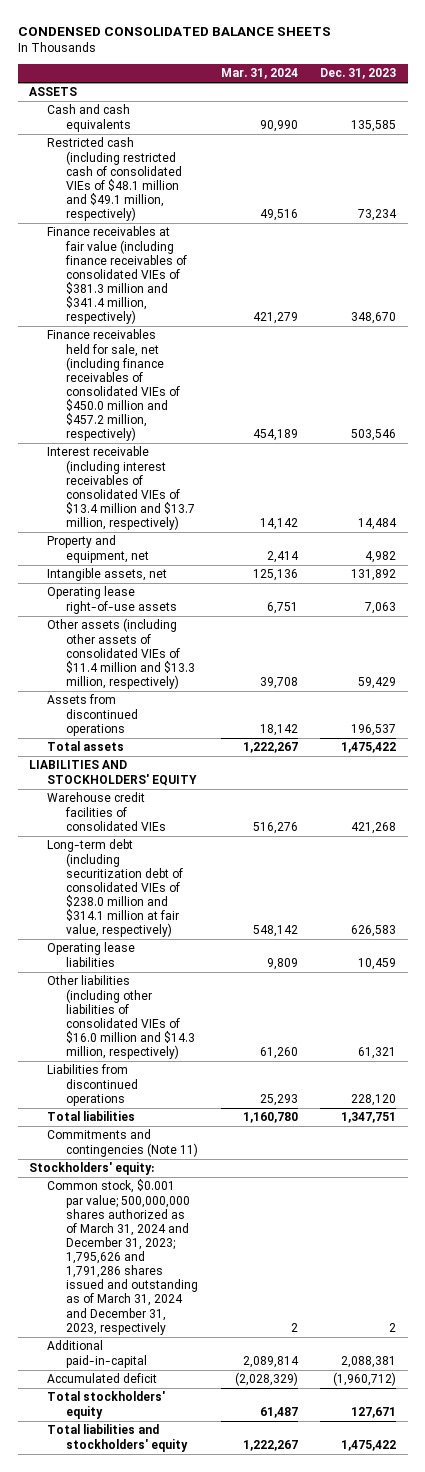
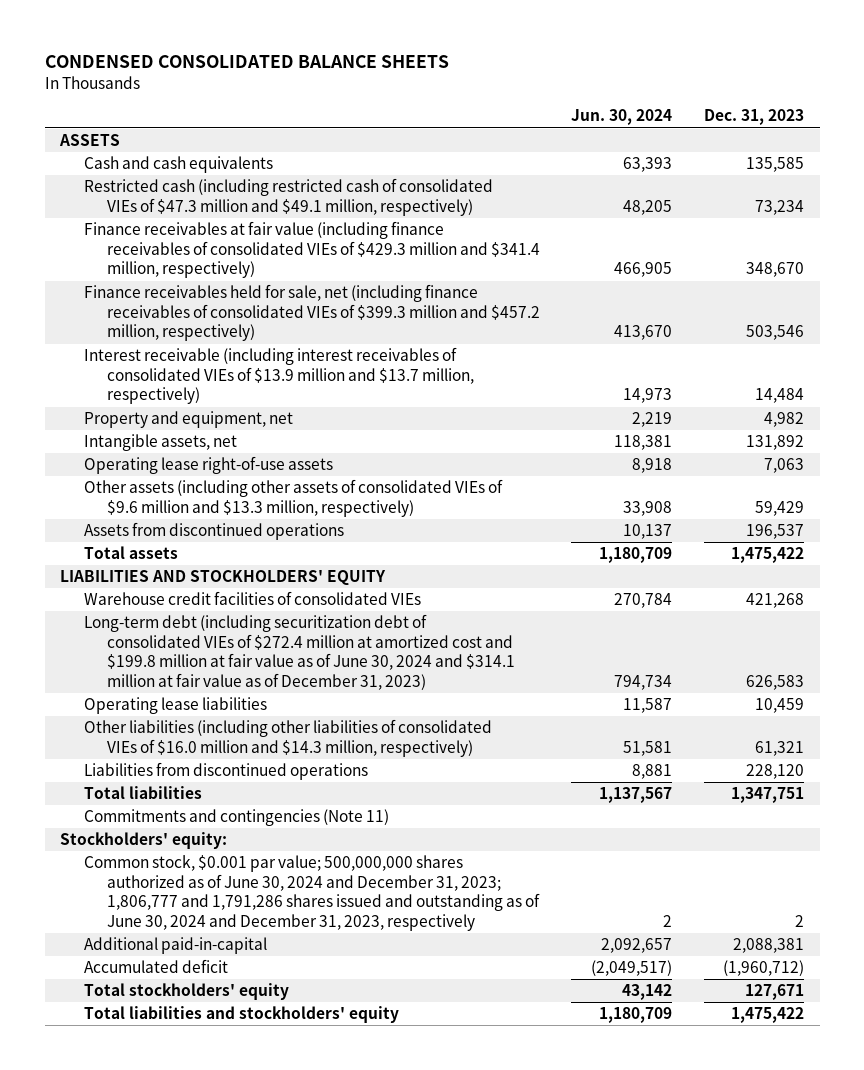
- | Mar. 31, 2024 | Dec. 31, 2023
+ | Jun. 30, 2024 | Dec. 31, 2023
- Restricted cash (including restricted cash of consolidated VIEs of $48.1 million and $49.1 million, respectively) | 49,516 | 73,234
- Finance receivables at fair value (including finance receivables of consolidated VIEs of $381.3 million and $341.4 million, respectively) | 421,279 | 348,670
- Finance receivables held for sale, net (including finance receivables of consolidated VIEs of $450.0 million and $457.2 million, respectively) | 454,189 | 503,546
- Interest receivable (including interest receivables of consolidated VIEs of $13.4 million and $13.7 million, respectively) | 14,142 | 14,484
+ Restricted cash (including restricted cash of consolidated VIEs of $47.3 million and $49.1 million, respectively) | 48,205 | 73,234
+ Finance receivables at fair value (including finance receivables of consolidated VIEs of $429.3 million and $341.4 million, respectively) | 466,905 | 348,670
+ Finance receivables held for sale, net (including finance receivables of consolidated VIEs of $399.3 million and $457.2 million, respectively) | 413,670 | 503,546
+ Interest receivable (including interest receivables of consolidated VIEs of $13.9 million and $13.7 million, respectively) | 14,973 | 14,484
- Other assets (including other assets of consolidated VIEs of $11.4 million and $13.3 million, respectively) | 39,708 | 59,429
+ Other assets (including other assets of consolidated VIEs of $9.6 million and $13.3 million, respectively) | 33,908 | 59,429
- Long-term debt (including securitization debt of consolidated VIEs of $238.0 million and $314.1 million at fair value, respectively) | 548,142 | 626,583
+ Long-term debt (including securitization debt of consolidated VIEs of $272.4 million at amortized cost and $199.8 million at fair value as of June 30, 2024 and $314.1 million at fair value as of December 31, 2023) | 794,734 | 626,583
- Common stock, $0.001 par value; 500,000,000 shares authorized as of March 31, 2024 and December 31, 2023; 1,795,626 and 1,791,286 shares issued and outstanding as of March 31, 2024 and December 31, 2023, respectively | 2 | 2
+ Common stock, $0.001 par value; 500,000,000 shares authorized as of June 30, 2024 and December 31, 2023; 1,806,777 and 1,791,286 shares issued and outstanding as of June 30, 2024 and December 31, 2023, respectively | 2 | 2

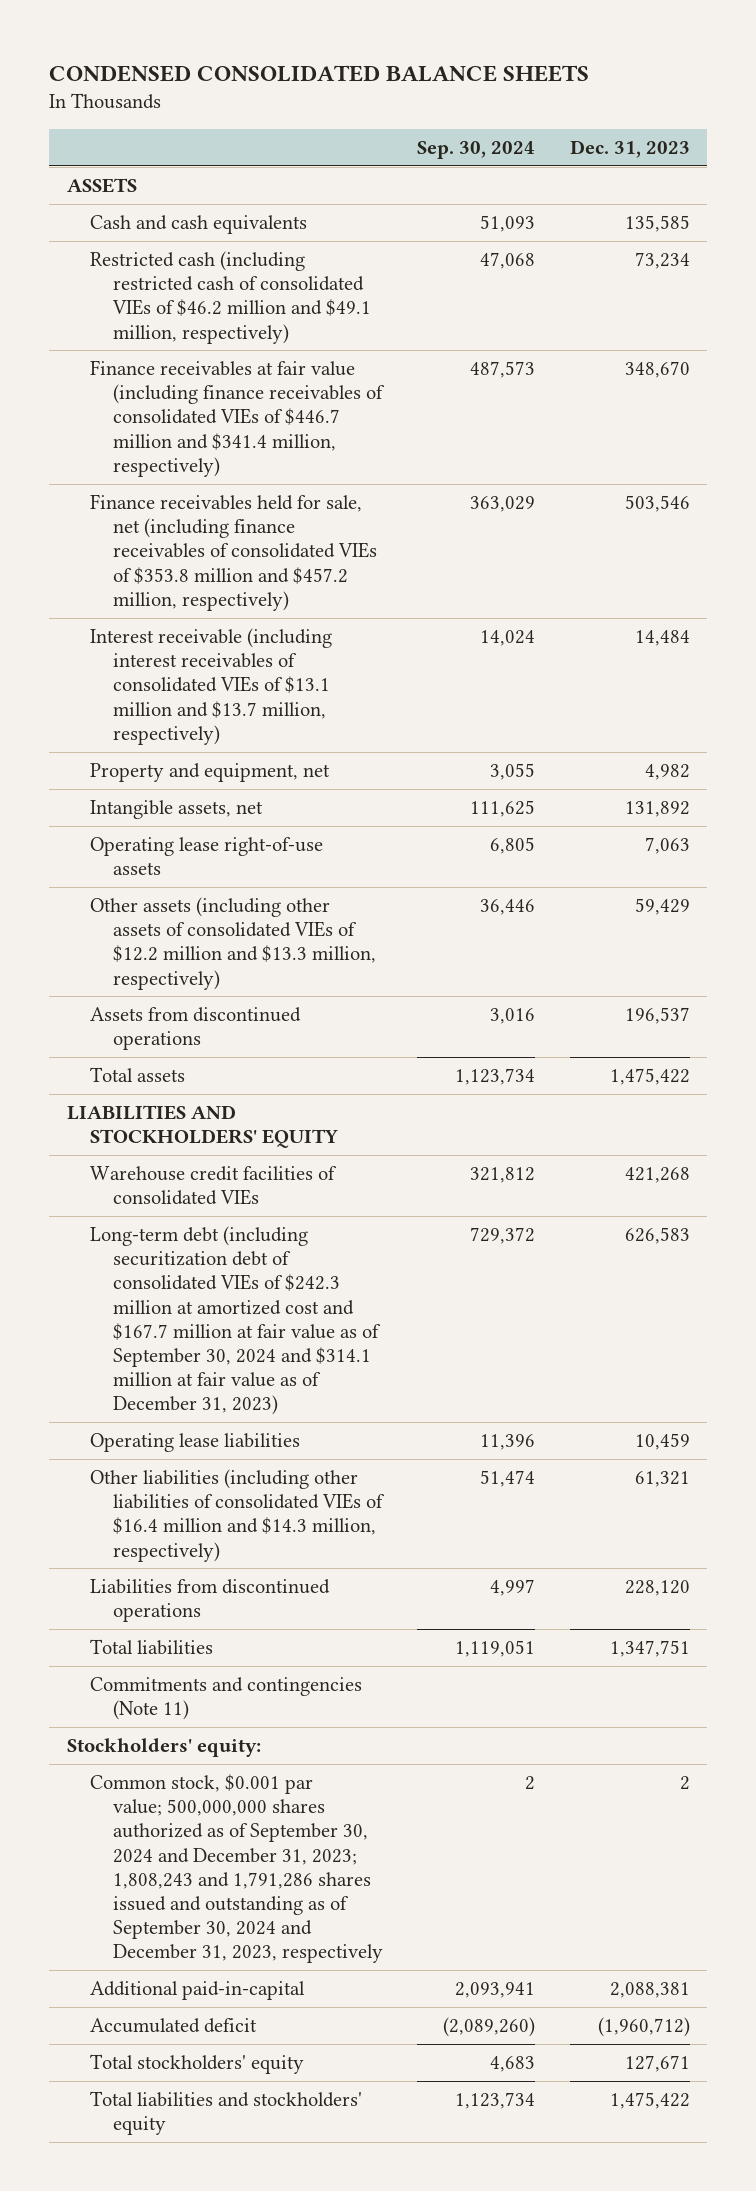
- | Jun. 30, 2024 | Dec. 31, 2023
+ | Sep. 30, 2024 | Dec. 31, 2023
- Restricted cash (including restricted cash of consolidated VIEs of $47.3 million and $49.1 million, respectively) | 48,205 | 73,234
- Finance receivables at fair value (including finance receivables of consolidated VIEs of $429.3 million and $341.4 million, respectively) | 466,905 | 348,670
- Finance receivables held for sale, net (including finance receivables of consolidated VIEs of $399.3 million and $457.2 million, respectively) | 413,670 | 503,546
- Interest receivable (including interest receivables of consolidated VIEs of $13.9 million and $13.7 million, respectively) | 14,973 | 14,484
+ Restricted cash (including restricted cash of consolidated VIEs of $46.2 million and $49.1 million, respectively) | 47,068 | 73,234
+ Finance receivables at fair value (including finance receivables of consolidated VIEs of $446.7 million and $341.4 million, respectively) | 487,573 | 348,670
+ Finance receivables held for sale, net (including finance receivables of consolidated VIEs of $353.8 million and $457.2 million, respectively) | 363,029 | 503,546
+ Interest receivable (including interest receivables of consolidated VIEs of $13.1 million and $13.7 million, respectively) | 14,024 | 14,484
- Other assets (including other assets of consolidated VIEs of $9.6 million and $13.3 million, respectively) | 33,908 | 59,429
+ Other assets (including other assets of consolidated VIEs of $12.2 million and $13.3 million, respectively) | 36,446 | 59,429
- Long-term debt (including securitization debt of consolidated VIEs of $272.4 million at amortized cost and $199.8 million at fair value as of June 30, 2024 and $314.1 million at fair value as of December 31, 2023) | 794,734 | 626,583
+ Long-term debt (including securitization debt of consolidated VIEs of $242.3 million at amortized cost and $167.7 million at fair value as of September 30, 2024 and $314.1 million at fair value as of December 31, 2023) | 729,372 | 626,583
- Other liabilities (including other liabilities of consolidated VIEs of $16.0 million and $14.3 million, respectively) | 51,581 | 61,321
+ Other liabilities (including other liabilities of consolidated VIEs of $16.4 million and $14.3 million, respectively) | 51,474 | 61,321
- Common stock, $0.001 par value; 500,000,000 shares authorized as of June 30, 2024 and December 31, 2023; 1,806,777 and 1,791,286 shares issued and outstanding as of June 30, 2024 and December 31, 2023, respectively | 2 | 2
+ Common stock, $0.001 par value; 500,000,000 shares authorized as of September 30, 2024 and December 31, 2023; 1,808,243 and 1,791,286 shares issued and outstanding as of September 30, 2024 and December 31, 2023, respectively | 2 | 2

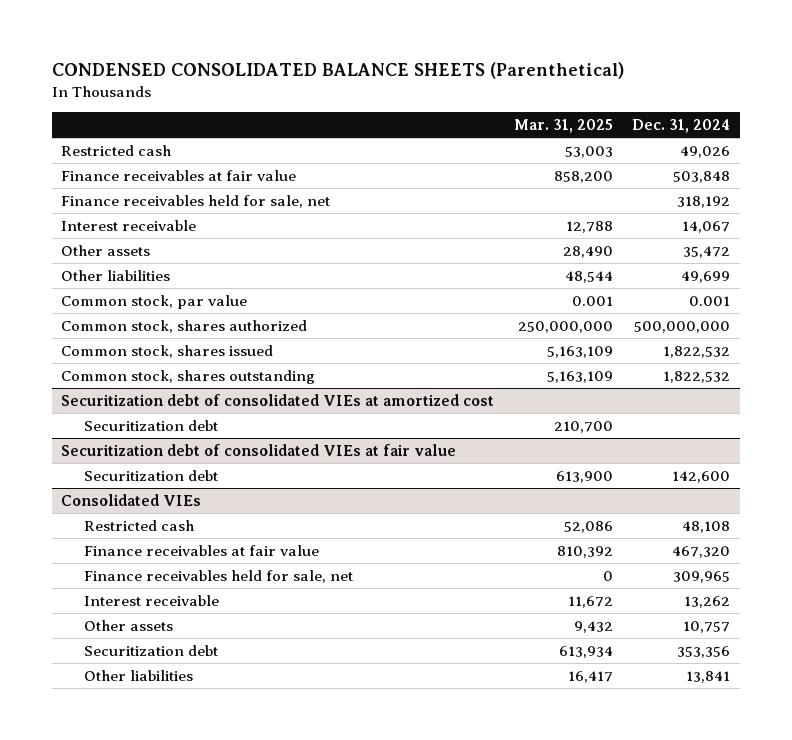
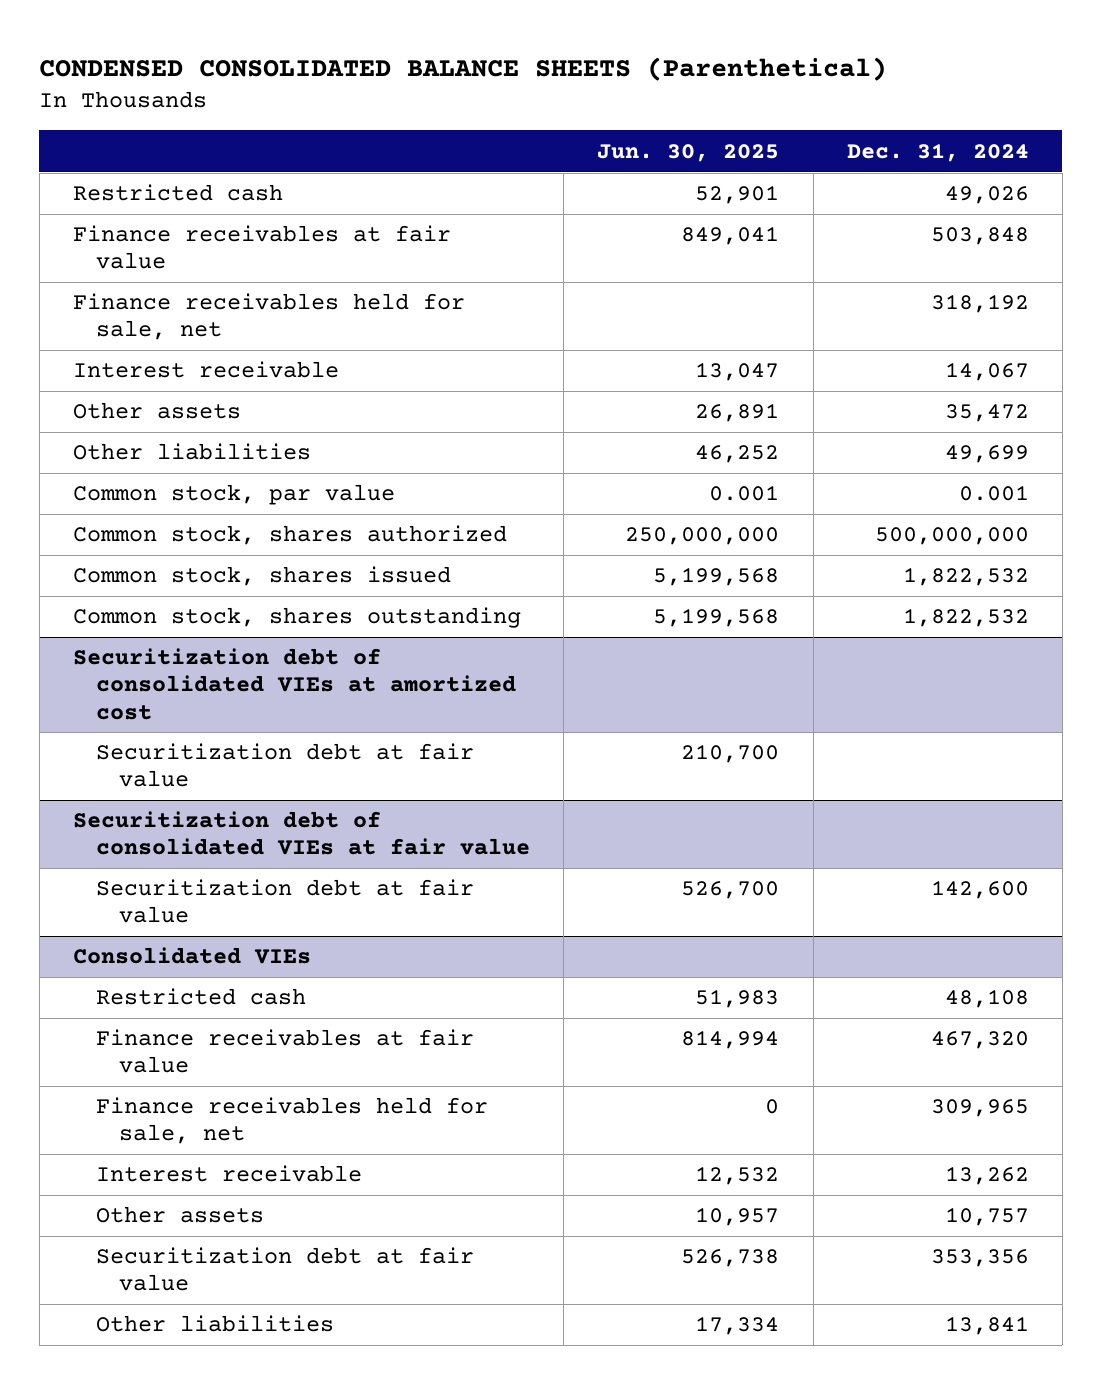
- | Mar. 31, 2025 | Dec. 31, 2024
+ | Jun. 30, 2025 | Dec. 31, 2024
@ Securitization debt of consolidated VIEs at amortized cost
- Securitization debt | 210,700 |
+ Securitization debt at fair value | 210,700 |
@ Securitization debt of consolidated VIEs at fair value
- Securitization debt | 613,900 | 142,600
+ Securitization debt at fair value | 526,700 | 142,600
@ Consolidated VIEs
- Securitization debt | 613,934 | 353,356
+ Securitization debt at fair value | 526,738 | 353,356

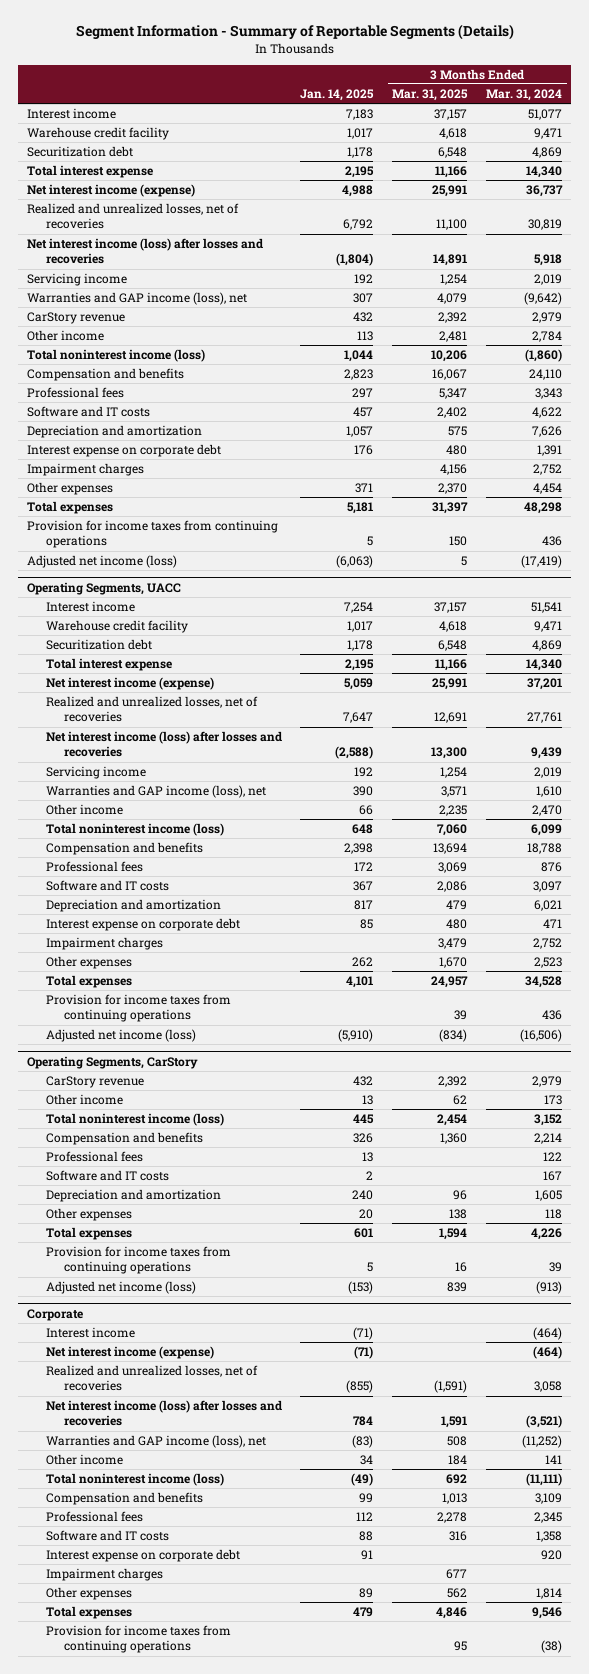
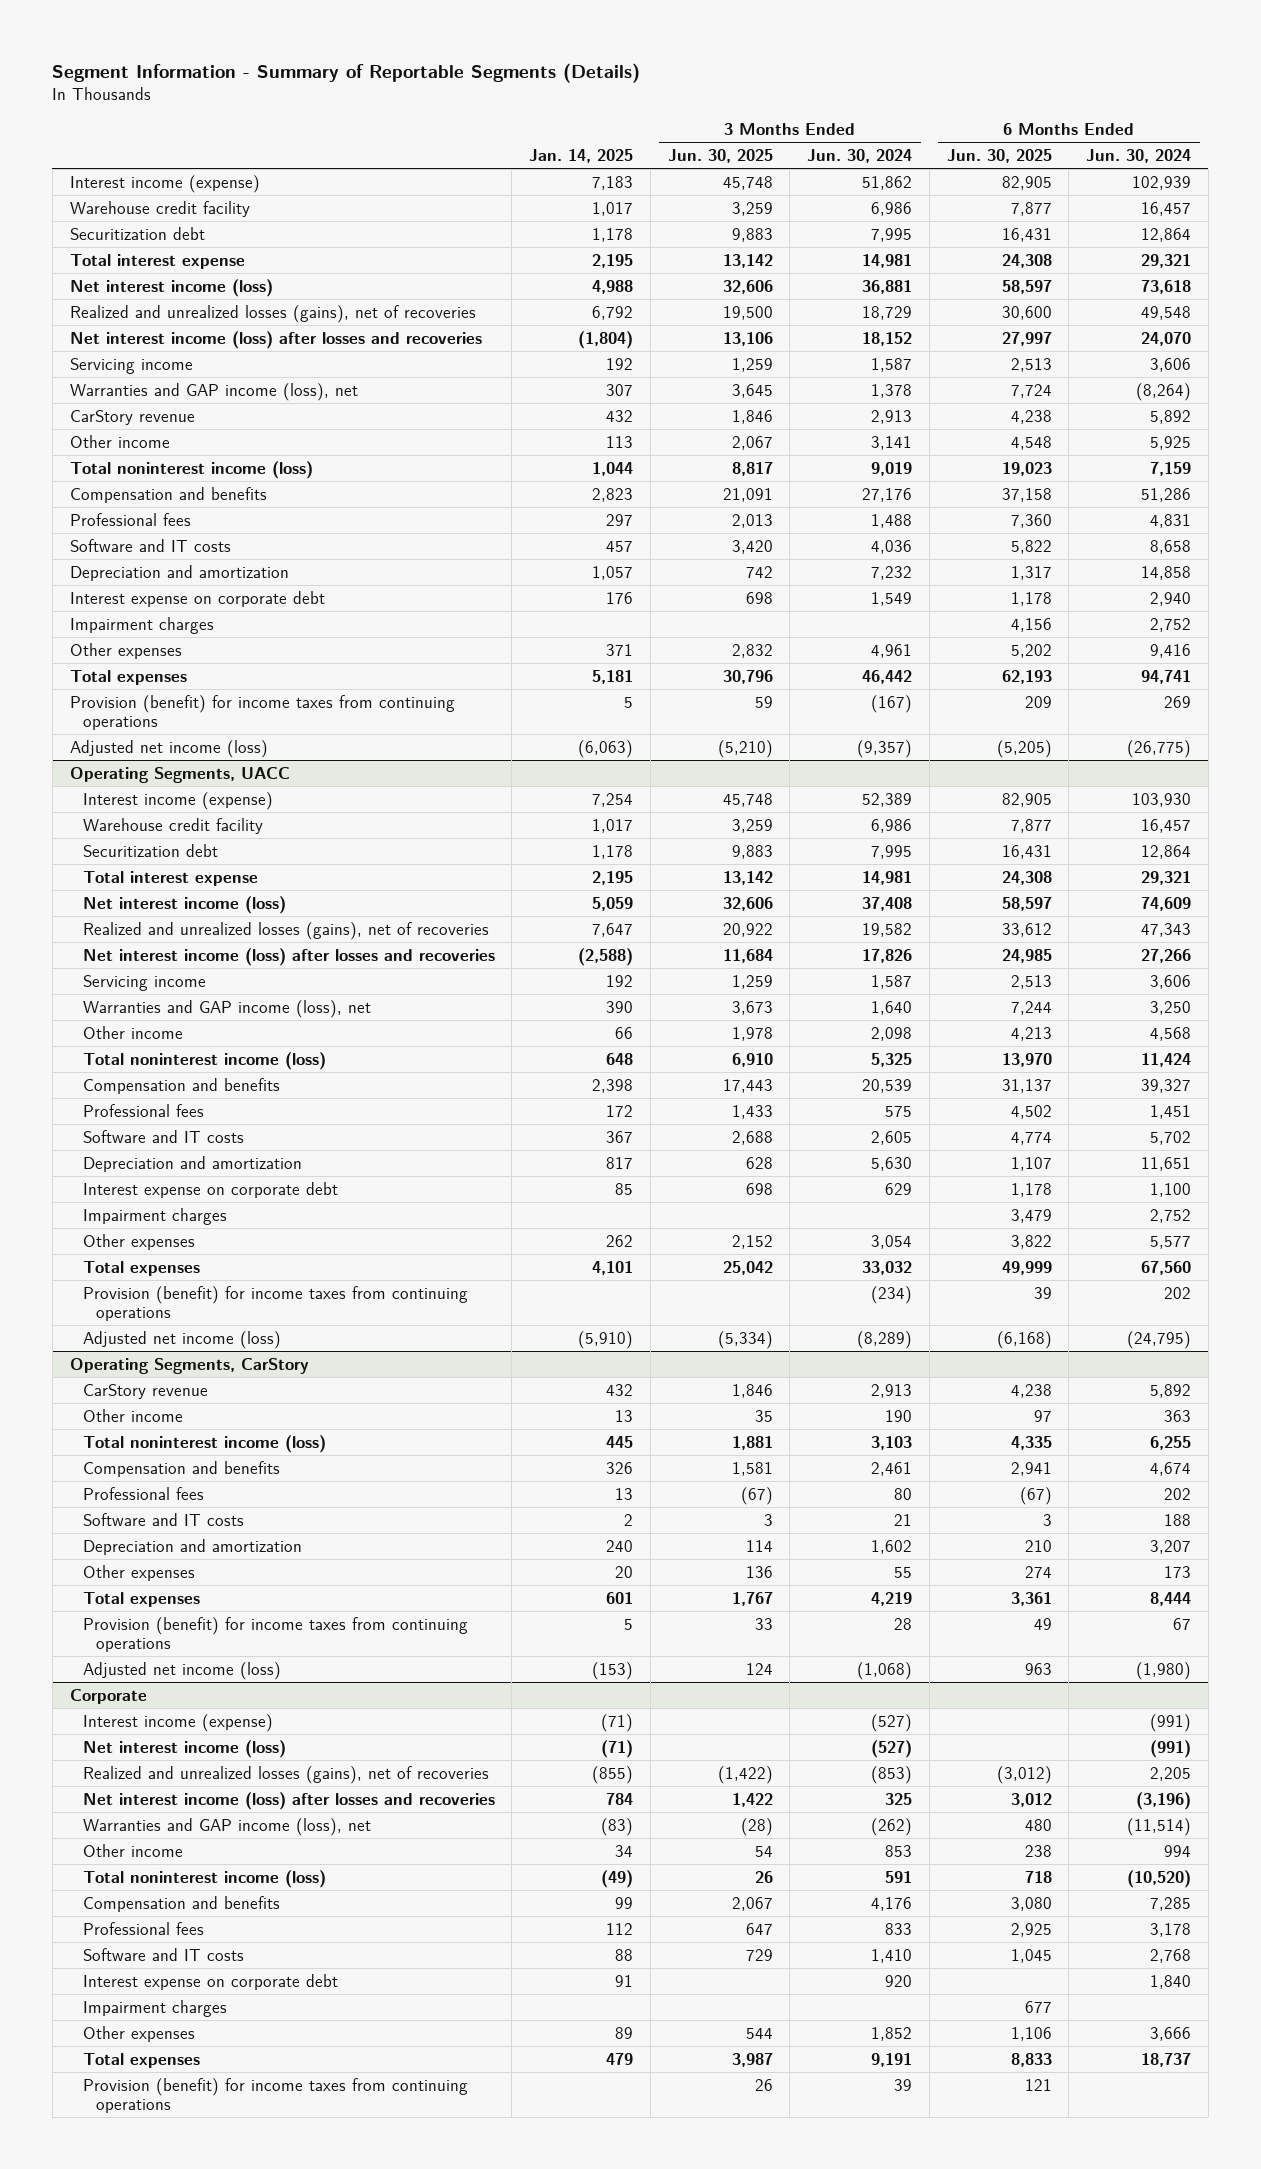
- | Jan. 14, 2025 | 3 Months Ended Mar. 31, 2025 | 3 Months Ended Mar. 31, 2024
+ | Jan. 14, 2025 | 3 Months Ended Jun. 30, 2025 | 3 Months Ended Jun. 30, 2024 | 6 Months Ended Jun. 30, 2025 | 6 Months Ended Jun. 30, 2024
- Interest income | 7,183 | 37,157 | 51,077
+ Interest income (expense) | 7,183 | 45,748 | 51,862 | 82,905 | 102,939
- Net interest income (expense) | 4,988 | 25,991 | 36,737
- Realized and unrealized losses, net of recoveries | 6,792 | 11,100 | 30,819
+ Net interest income (loss) | 4,988 | 32,606 | 36,881 | 58,597 | 73,618
+ Realized and unrealized losses (gains), net of recoveries | 6,792 | 19,500 | 18,729 | 30,600 | 49,548
- Provision for income taxes from continuing operations | 5 | 150 | 436
+ Provision (benefit) for income taxes from continuing operations | 5 | 59 | (167) | 209 | 269
@ Operating Segments, UACC
- Interest income | 7,254 | 37,157 | 51,541
+ Interest income (expense) | 7,254 | 45,748 | 52,389 | 82,905 | 103,930
- Net interest income (expense) | 5,059 | 25,991 | 37,201
- Realized and unrealized losses, net of recoveries | 7,647 | 12,691 | 27,761
+ Net interest income (loss) | 5,059 | 32,606 | 37,408 | 58,597 | 74,609
+ Realized and unrealized losses (gains), net of recoveries | 7,647 | 20,922 | 19,582 | 33,612 | 47,343
- Provision for income taxes from continuing operations | | 39 | 436
+ Provision (benefit) for income taxes from continuing operations | | | (234) | 39 | 202
@ Operating Segments, CarStory
- Provision for income taxes from continuing operations | 5 | 16 | 39
+ Provision (benefit) for income taxes from continuing operations | 5 | 33 | 28 | 49 | 67
@ Corporate
- Interest income | (71) | | (464)
- Net interest income (expense) | (71) | | (464)
- Realized and unrealized losses, net of recoveries | (855) | (1,591) | 3,058
+ Interest income (expense) | (71) | | (527) | | (991)
+ Net interest income (loss) | (71) | | (527) | | (991)
+ Realized and unrealized losses (gains), net of recoveries | (855) | (1,422) | (853) | (3,012) | 2,205
- Provision for income taxes from continuing operations | | 95 | (38)
+ Provision (benefit) for income taxes from continuing operations | | 26 | 39 | 121 |

